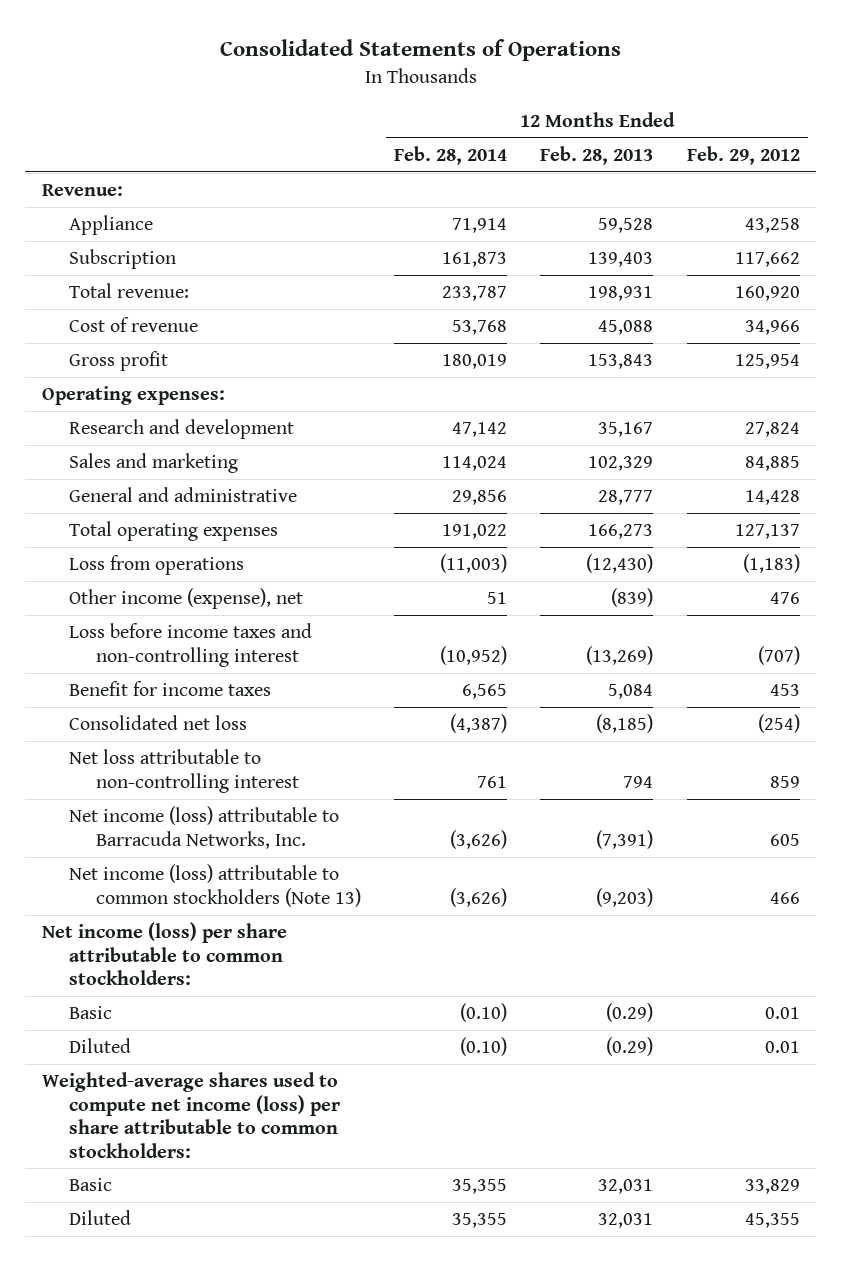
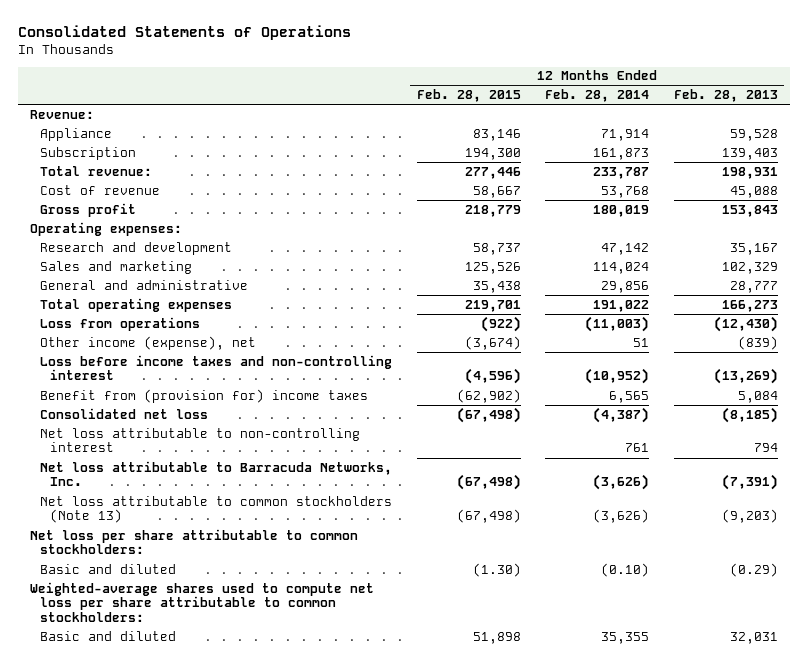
- | 12 Months Ended Feb. 28, 2014 | 12 Months Ended Feb. 28, 2013 | 12 Months Ended Feb. 29, 2012
+ | 12 Months Ended Feb. 28, 2015 | 12 Months Ended Feb. 28, 2014 | 12 Months Ended Feb. 28, 2013
- Benefit for income taxes | 6,565 | 5,084 | 453
+ Benefit from (provision for) income taxes | (62,902) | 6,565 | 5,084
- Net income (loss) attributable to Barracuda Networks, Inc. | (3,626) | (7,391) | 605
- Net income (loss) attributable to common stockholders (Note 13) | (3,626) | (9,203) | 466
- Net income (loss) per share attributable to common stockholders:
- Basic | (0.10) | (0.29) | 0.01
- Diluted | (0.10) | (0.29) | 0.01
- Weighted-average shares used to compute net income (loss) per share attributable to common stockholders:
- Basic | 35,355 | 32,031 | 33,829
- Diluted | 35,355 | 32,031 | 45,355
+ Net loss attributable to Barracuda Networks, Inc. | (67,498) | (3,626) | (7,391)
+ Net loss attributable to common stockholders (Note 13) | (67,498) | (3,626) | (9,203)
+ Net loss per share attributable to common stockholders:
+ Basic and diluted | (1.30) | (0.10) | (0.29)
+ Weighted-average shares used to compute net loss per share attributable to common stockholders:
+ Basic and diluted | 51,898 | 35,355 | 32,031

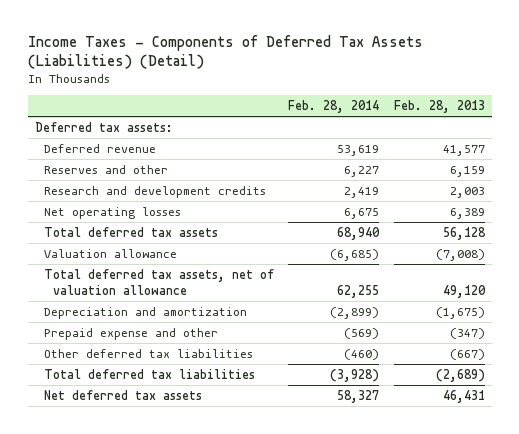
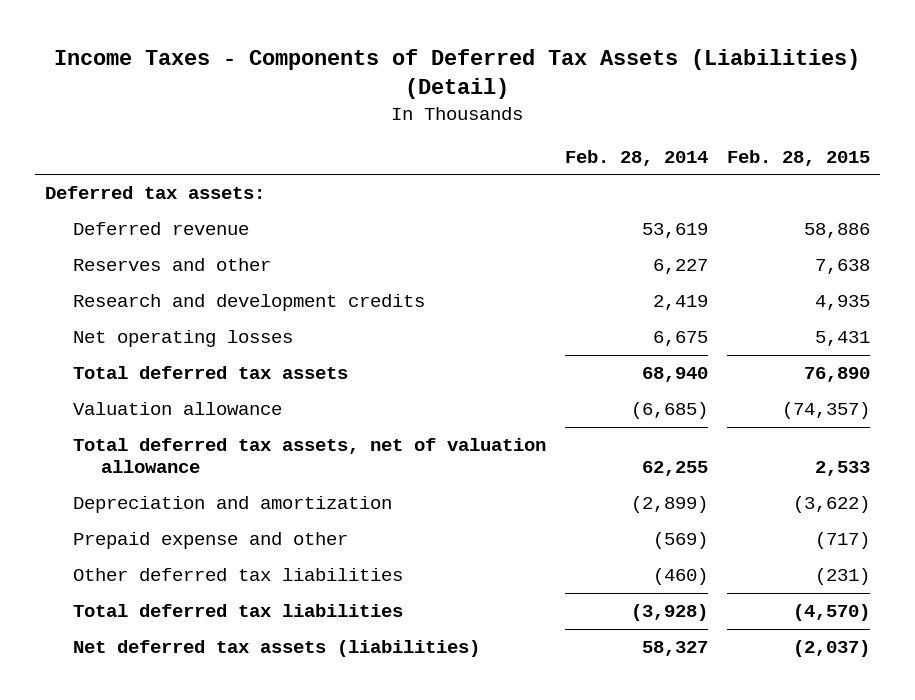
- | Feb. 28, 2014 | Feb. 28, 2013
+ | Feb. 28, 2014 | Feb. 28, 2015
- Net deferred tax assets | 58,327 | 46,431
+ Net deferred tax assets (liabilities) | 58,327 | (2,037)

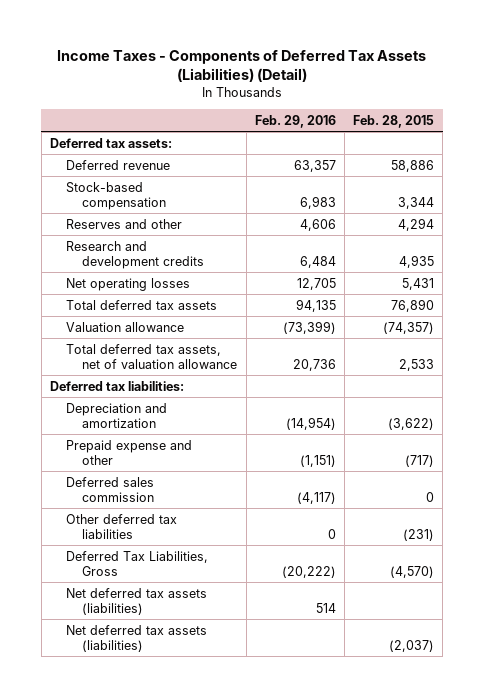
- | Feb. 28, 2014 | Feb. 28, 2015
+ | Feb. 29, 2016 | Feb. 28, 2015
- Reserves and other | 6,227 | 7,638
+ Stock-based compensation | 6,983 | 3,344
+ Reserves and other | 4,606 | 4,294
+ Deferred tax liabilities:
+ Deferred sales commission | (4,117) | 0
- Total deferred tax liabilities | (3,928) | (4,570)
+ Deferred Tax Liabilities, Gross | (20,222) | (4,570)
+ Net deferred tax assets (liabilities) | 514 |

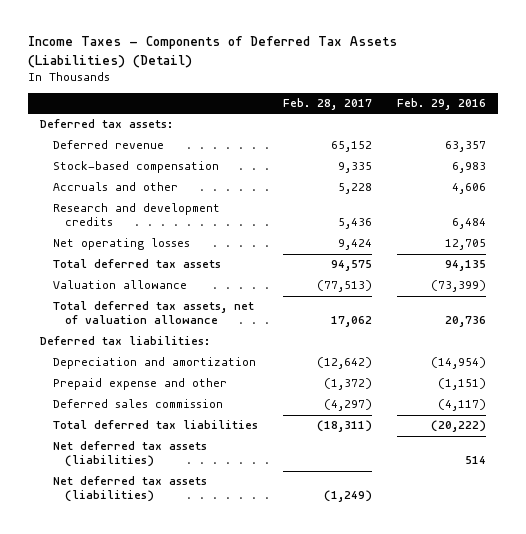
- | Feb. 29, 2016 | Feb. 28, 2015
+ | Feb. 28, 2017 | Feb. 29, 2016
- Reserves and other | 4,606 | 4,294
+ Accruals and other | 5,228 | 4,606
- Other deferred tax liabilities | 0 | (231)
- Deferred Tax Liabilities, Gross | (20,222) | (4,570)
+ Total deferred tax liabilities | (18,311) | (20,222)

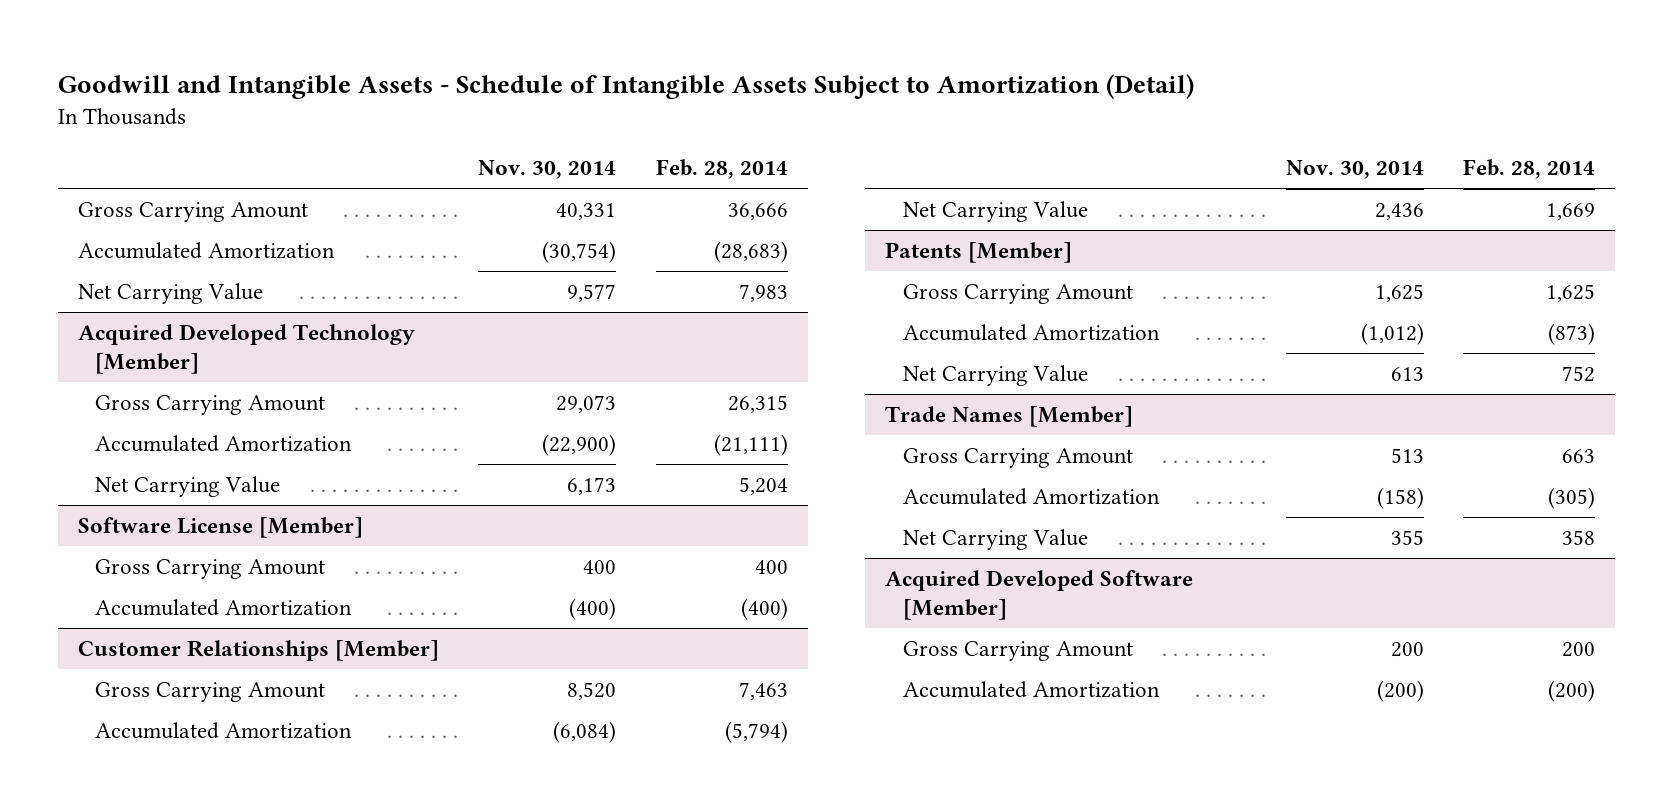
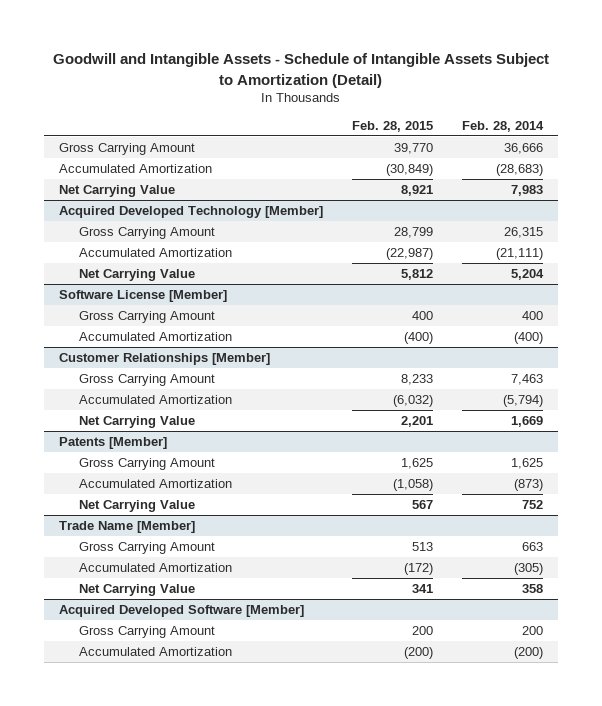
- | Nov. 30, 2014 | Feb. 28, 2014
+ | Feb. 28, 2015 | Feb. 28, 2014
- Trade Names [Member]
+ Trade Name [Member]

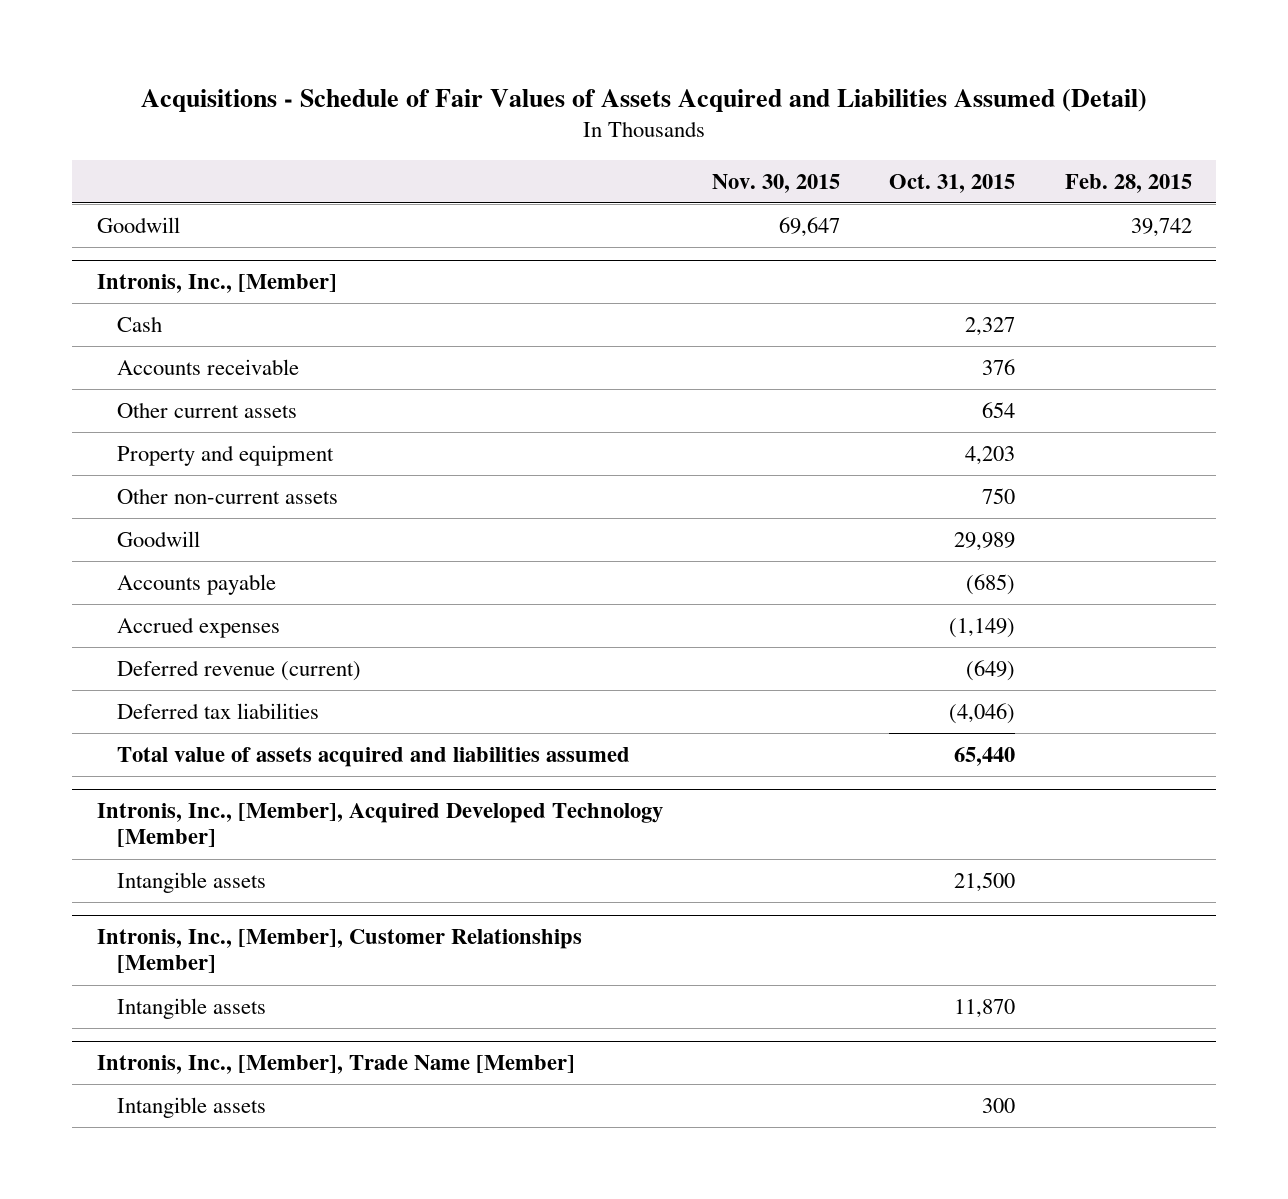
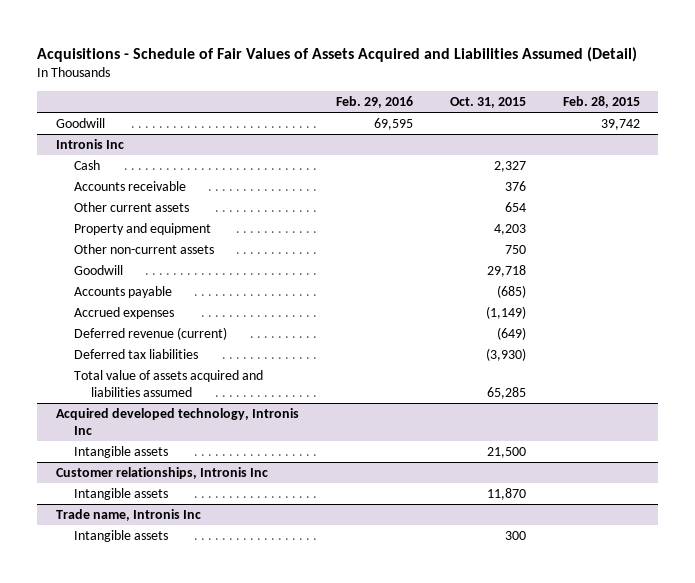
- | Nov. 30, 2015 | Oct. 31, 2015 | Feb. 28, 2015
+ | Feb. 29, 2016 | Oct. 31, 2015 | Feb. 28, 2015
- Intronis, Inc., [Member]
+ Intronis Inc
- Goodwill | | 29,989 |
+ Goodwill | | 29,718 |
- Deferred tax liabilities | | (4,046) |
- Total value of assets acquired and liabilities assumed | | 65,440 |
- Intronis, Inc., [Member], Acquired Developed Technology [Member]
+ Deferred tax liabilities | | (3,930) |
+ Total value of assets acquired and liabilities assumed | | 65,285 |
+ Acquired developed technology, Intronis Inc
- Intronis, Inc., [Member], Customer Relationships [Member]
+ Customer relationships, Intronis Inc
- Intronis, Inc., [Member], Trade Name [Member]
+ Trade name, Intronis Inc

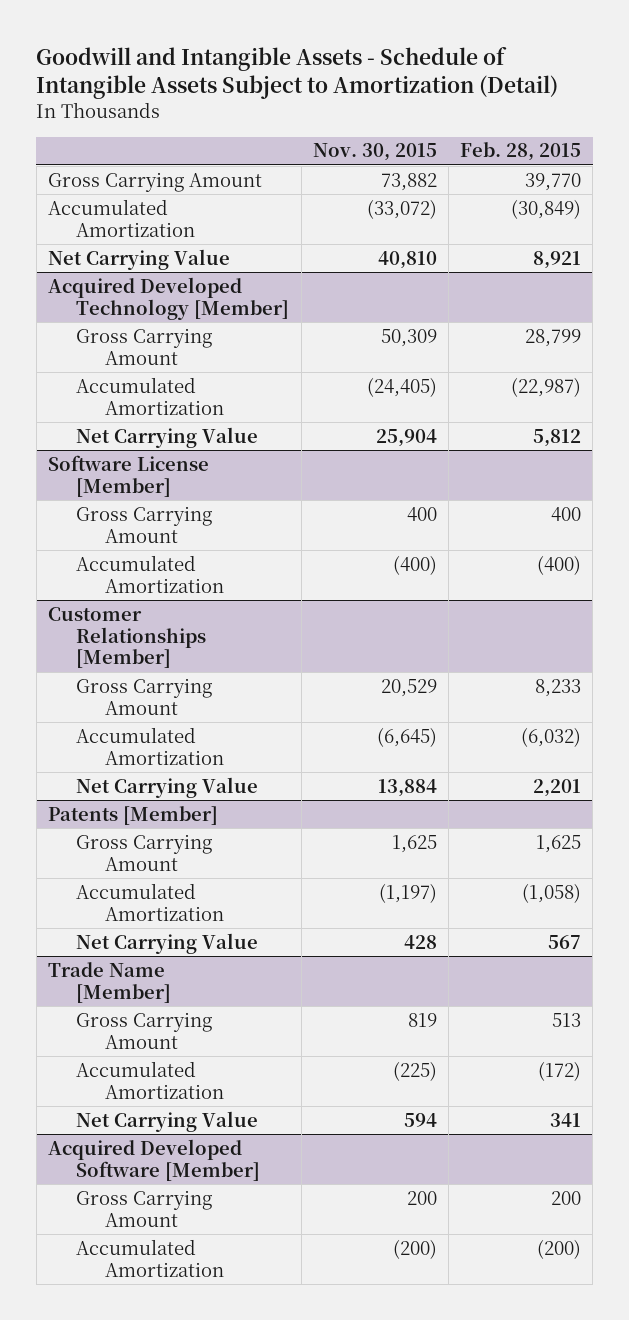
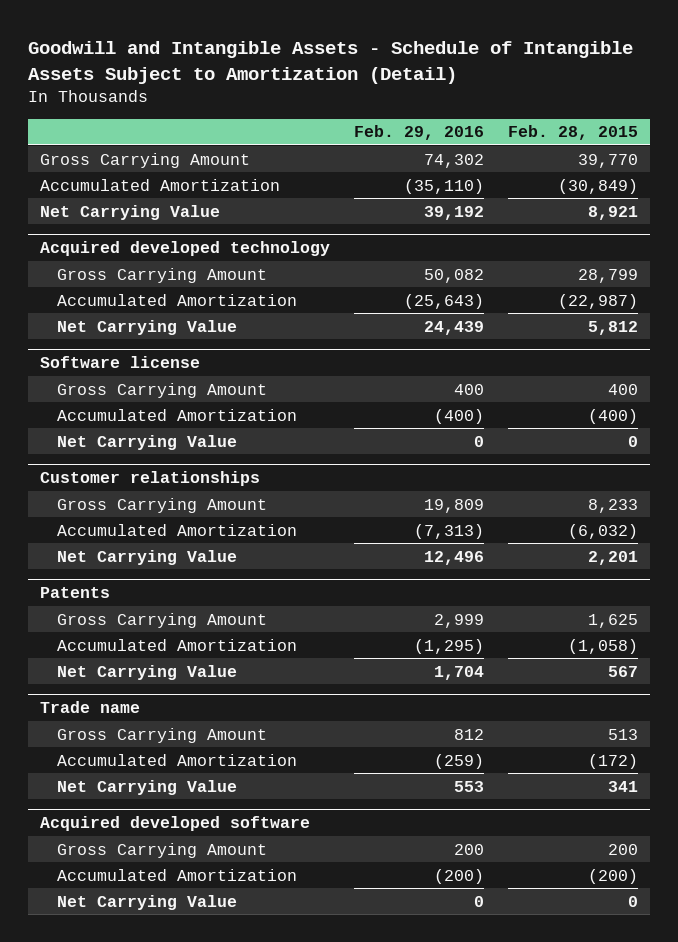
- | Nov. 30, 2015 | Feb. 28, 2015
+ | Feb. 29, 2016 | Feb. 28, 2015
- Acquired Developed Technology [Member]
+ Acquired developed technology
- Software License [Member]
+ Software license
- Customer Relationships [Member]
+ Net Carrying Value | 0 | 0
+ Customer relationships
- Patents [Member]
+ Patents
- Trade Name [Member]
+ Trade name
- Acquired Developed Software [Member]
+ Acquired developed software
+ Net Carrying Value | 0 | 0

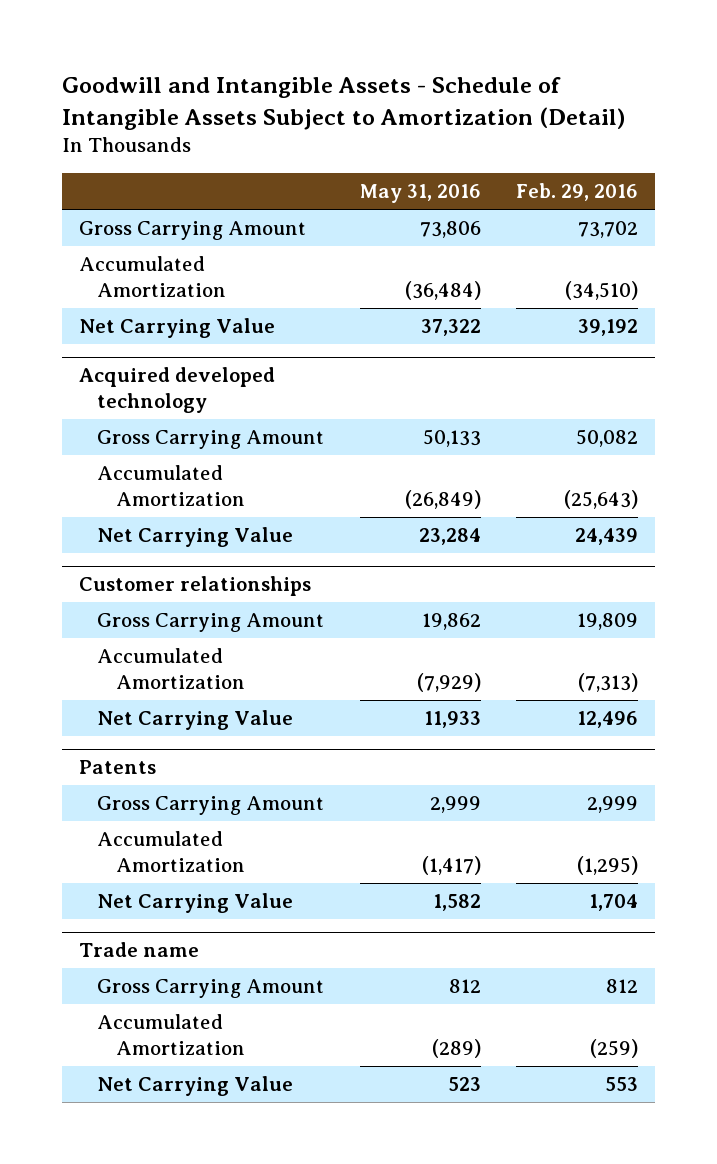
- | Feb. 29, 2016 | Feb. 28, 2015
+ | May 31, 2016 | Feb. 29, 2016
- Gross Carrying Amount | 74,302 | 39,770
- Accumulated Amortization | (35,110) | (30,849)
+ Gross Carrying Amount | 73,806 | 73,702
+ Accumulated Amortization | (36,484) | (34,510)
- Software license
- Gross Carrying Amount | 400 | 400
- Accumulated Amortization | (400) | (400)
- Net Carrying Value | 0 | 0
- Acquired developed software
- Gross Carrying Amount | 200 | 200
- Accumulated Amortization | (200) | (200)
- Net Carrying Value | 0 | 0

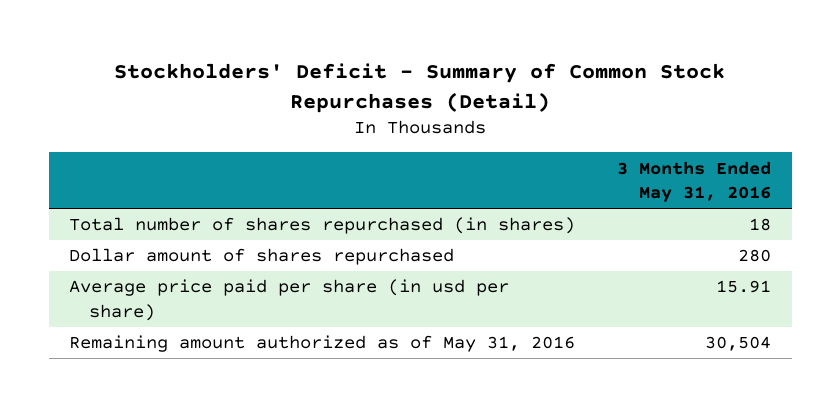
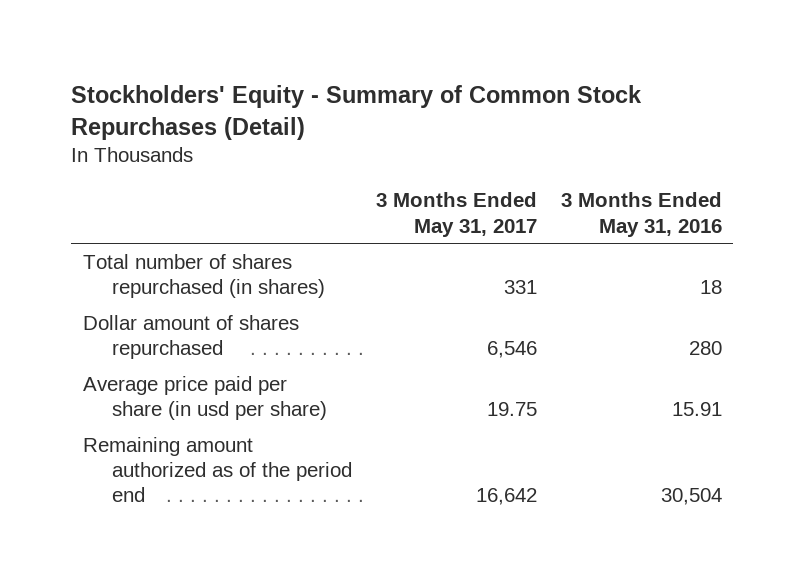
- Stockholders' Deficit - Summary of Common Stock Repurchases (Detail)
+ Stockholders' Equity - Summary of Common Stock Repurchases (Detail)
- | 3 Months Ended May 31, 2016
+ | 3 Months Ended May 31, 2017 | 3 Months Ended May 31, 2016
- Remaining amount authorized as of May 31, 2016 | 30,504
+ Remaining amount authorized as of the period end | 16,642 | 30,504

